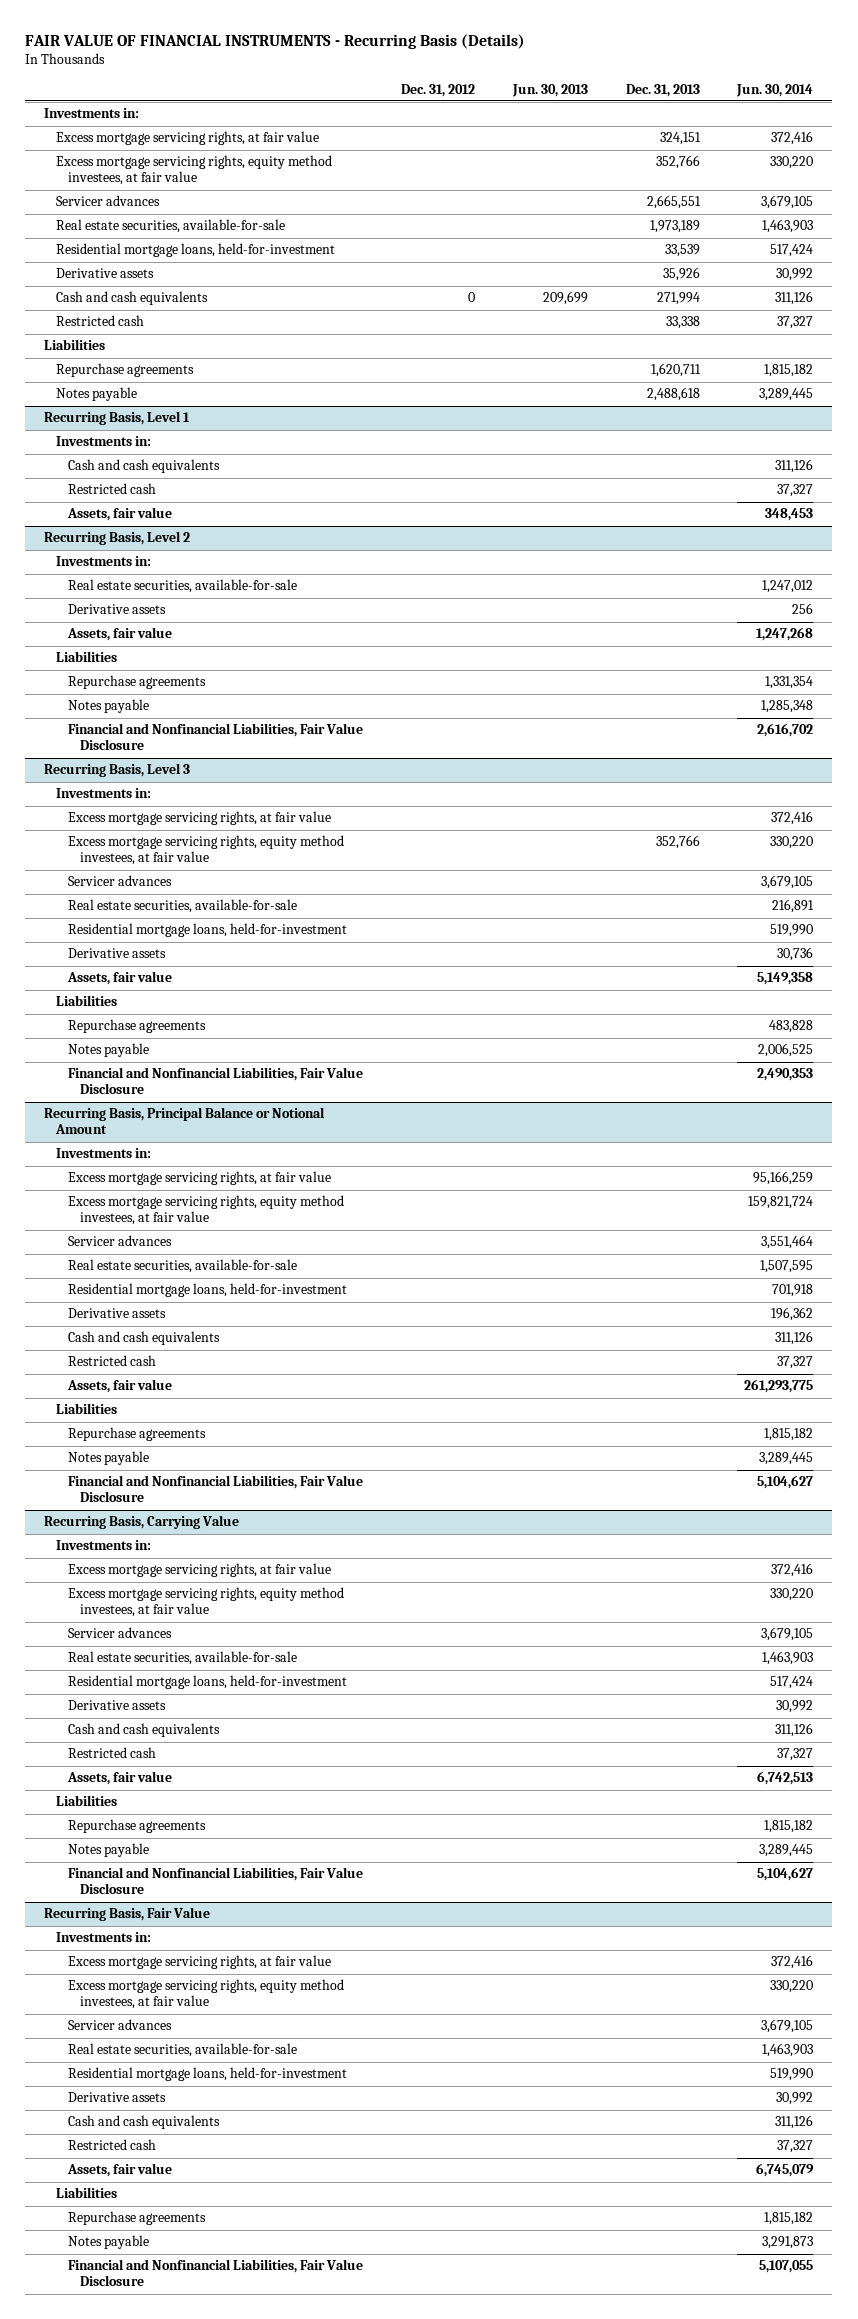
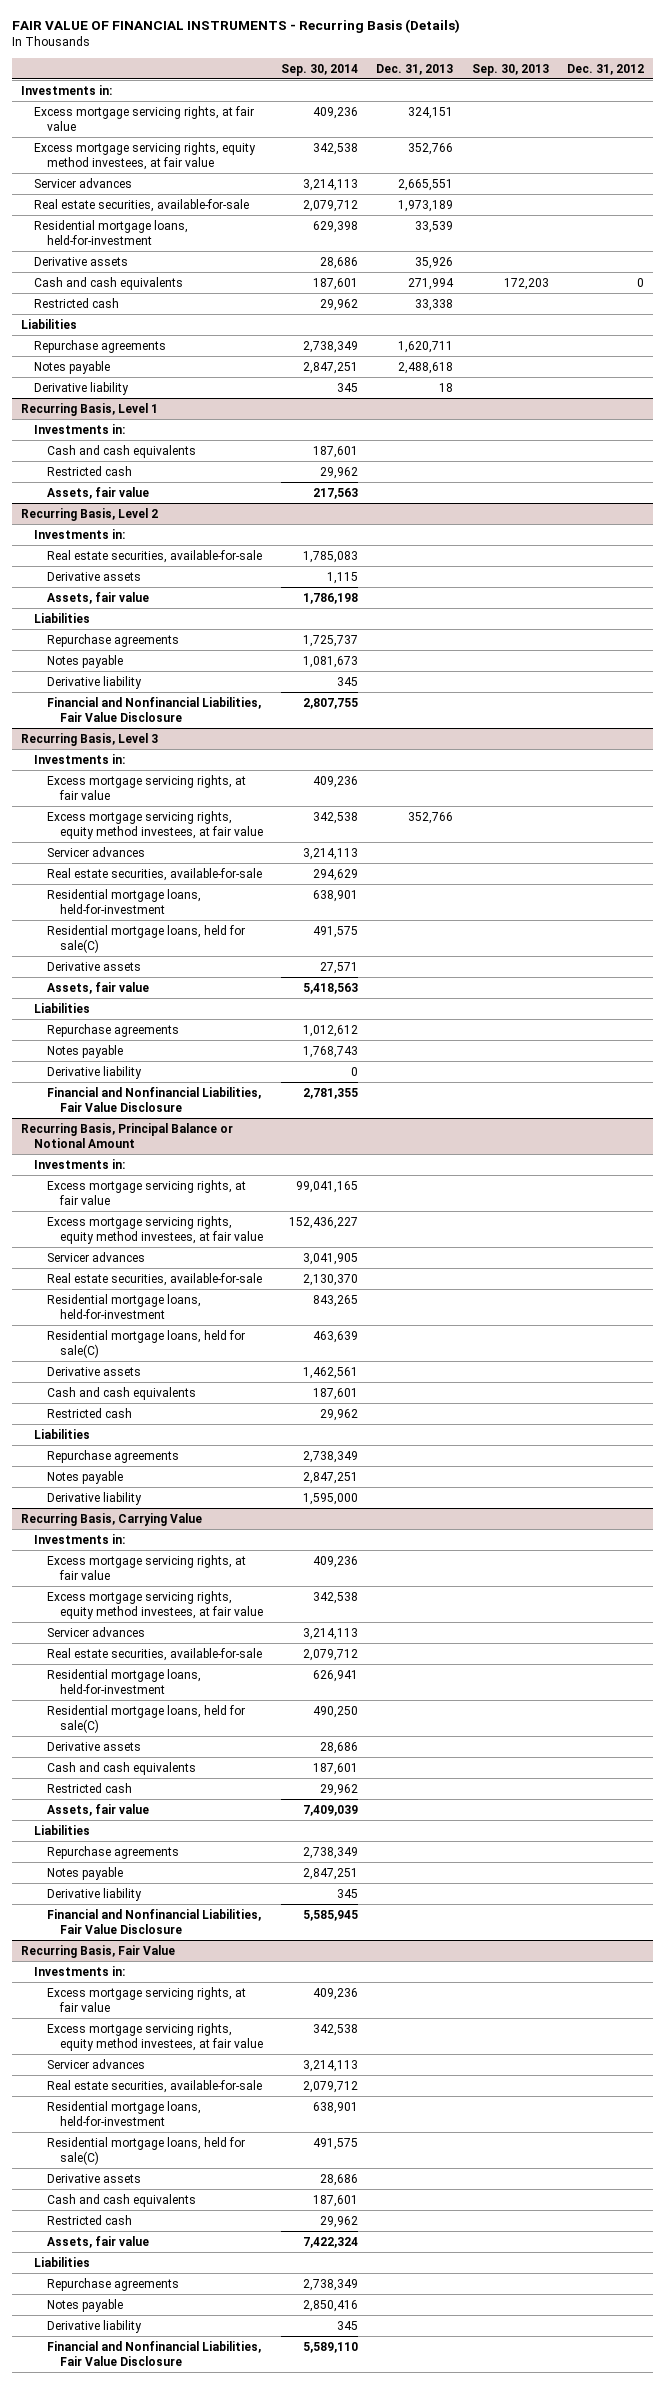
- | Dec. 31, 2012 | Jun. 30, 2013 | Dec. 31, 2013 | Jun. 30, 2014
+ | Sep. 30, 2014 | Dec. 31, 2013 | Sep. 30, 2013 | Dec. 31, 2012
+ Derivative liability | 345 | 18 | |
@ Recurring Basis, Level 2
+ Derivative liability | 345 | | |
@ Recurring Basis, Level 3
+ Residential mortgage loans, held for sale(C) | 491,575 | | |
+ Derivative liability | 0 | | |
@ Recurring Basis, Principal Balance or Notional Amount
+ Residential mortgage loans, held for sale(C) | 463,639 | | |
- Assets, fair value | | | | 261,293,775
- Financial and Nonfinancial Liabilities, Fair Value Disclosure | | | | 5,104,627
+ Derivative liability | 1,595,000 | | |
@ Recurring Basis, Carrying Value
+ Residential mortgage loans, held for sale(C) | 490,250 | | |
+ Derivative liability | 345 | | |
@ Recurring Basis, Fair Value
+ Residential mortgage loans, held for sale(C) | 491,575 | | |
+ Derivative liability | 345 | | |

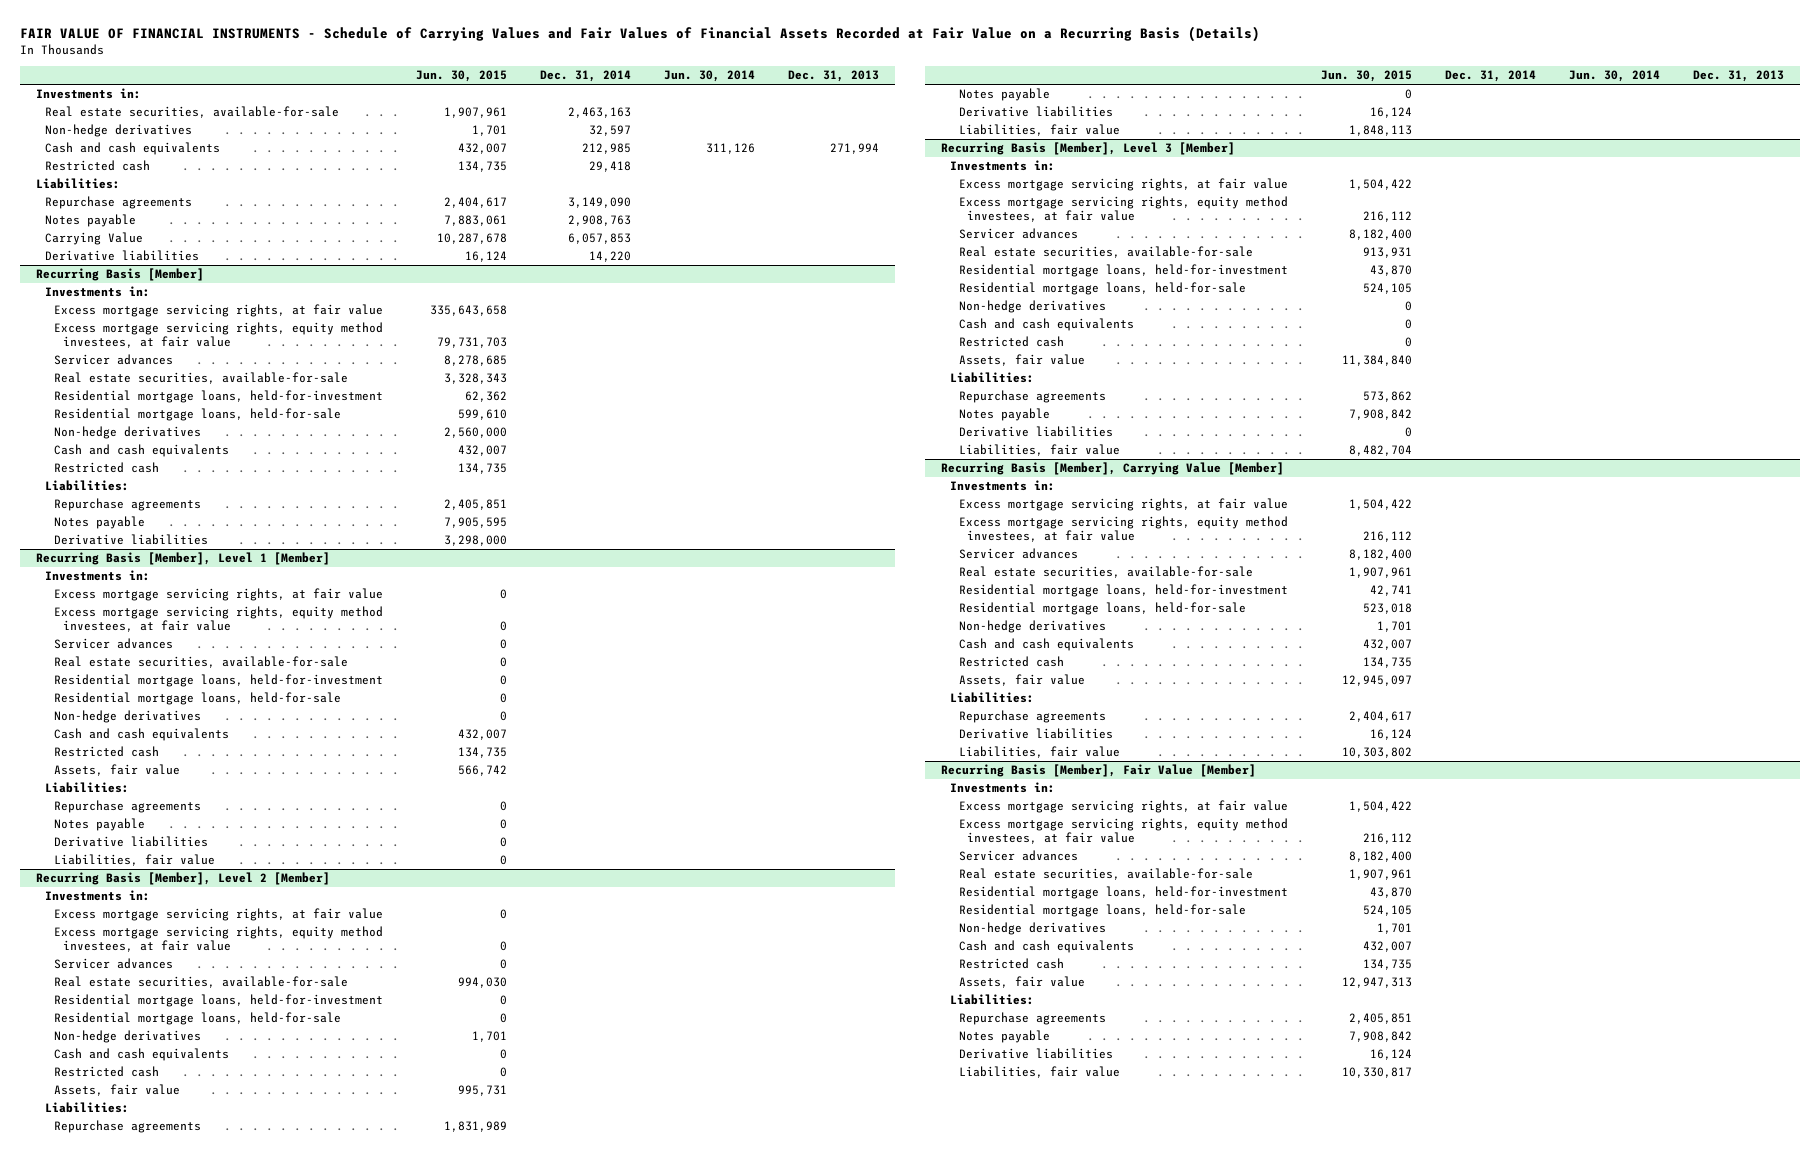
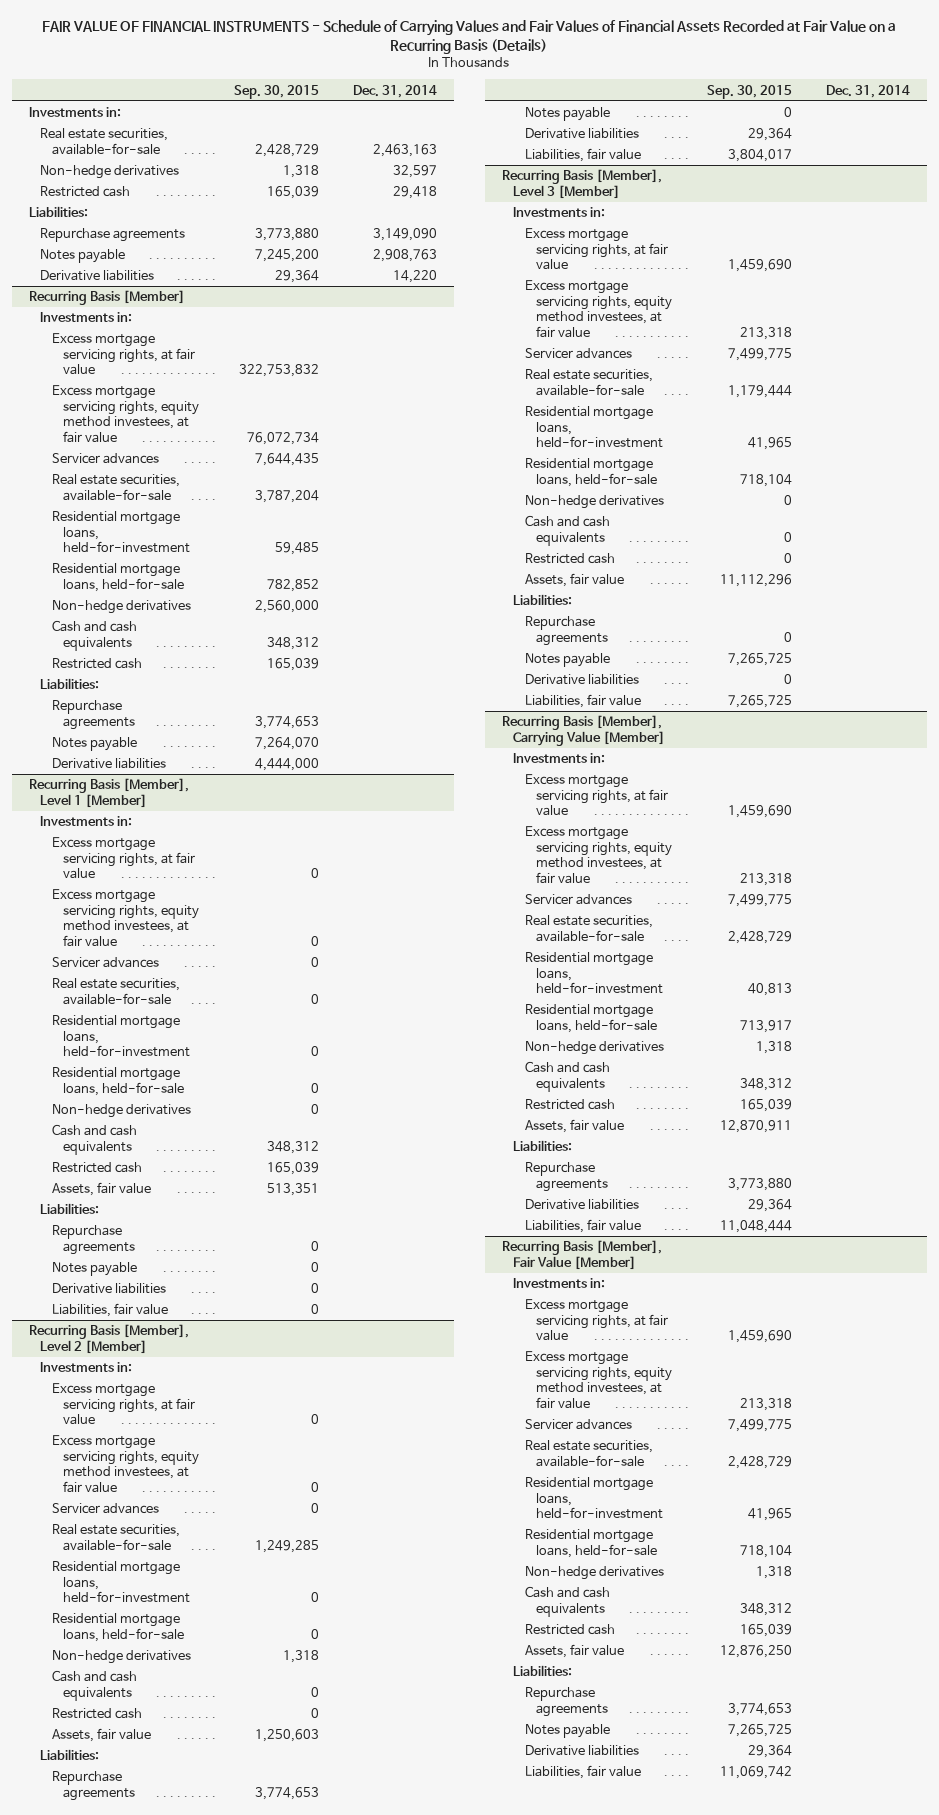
- | Jun. 30, 2015 | Dec. 31, 2014 | Jun. 30, 2014 | Dec. 31, 2013
+ | Sep. 30, 2015 | Dec. 31, 2014
- Cash and cash equivalents | 432,007 | 212,985 | 311,126 | 271,994
- Carrying Value | 10,287,678 | 6,057,853 | |

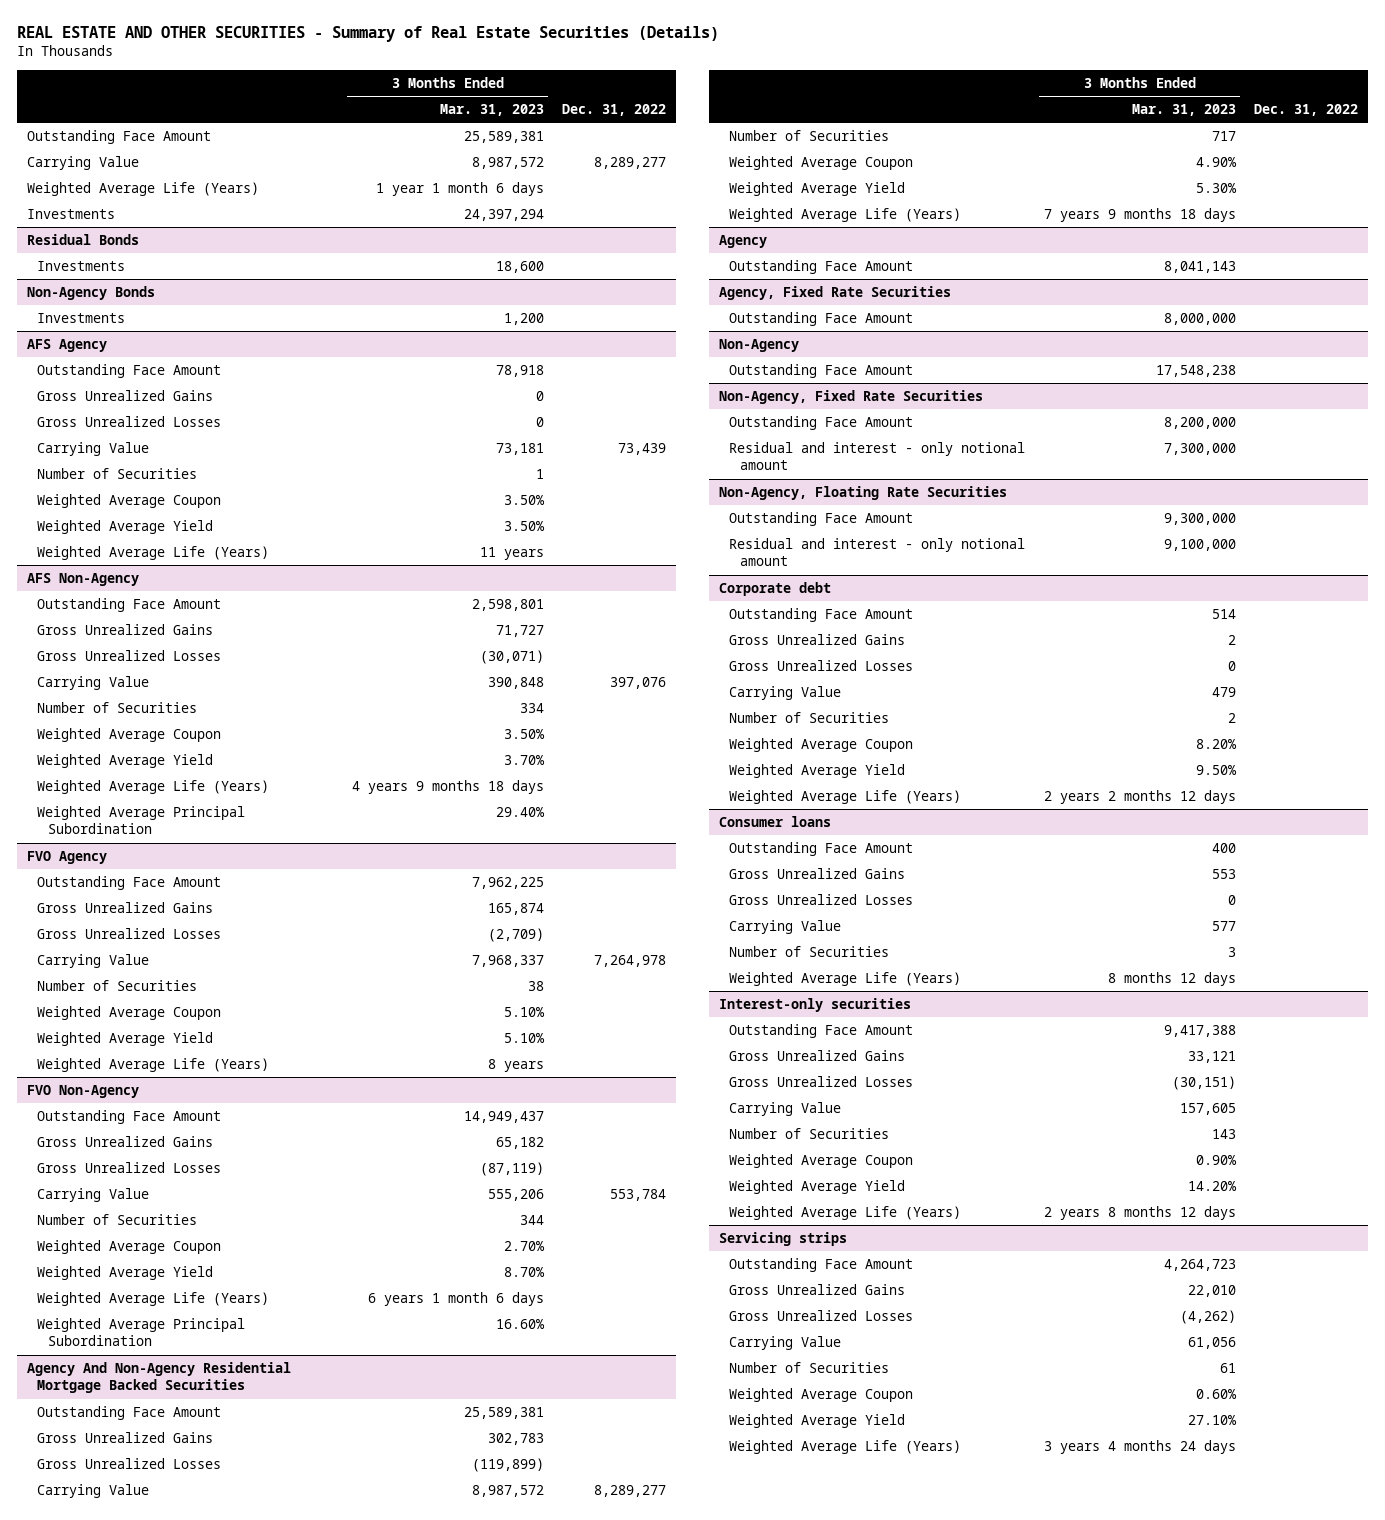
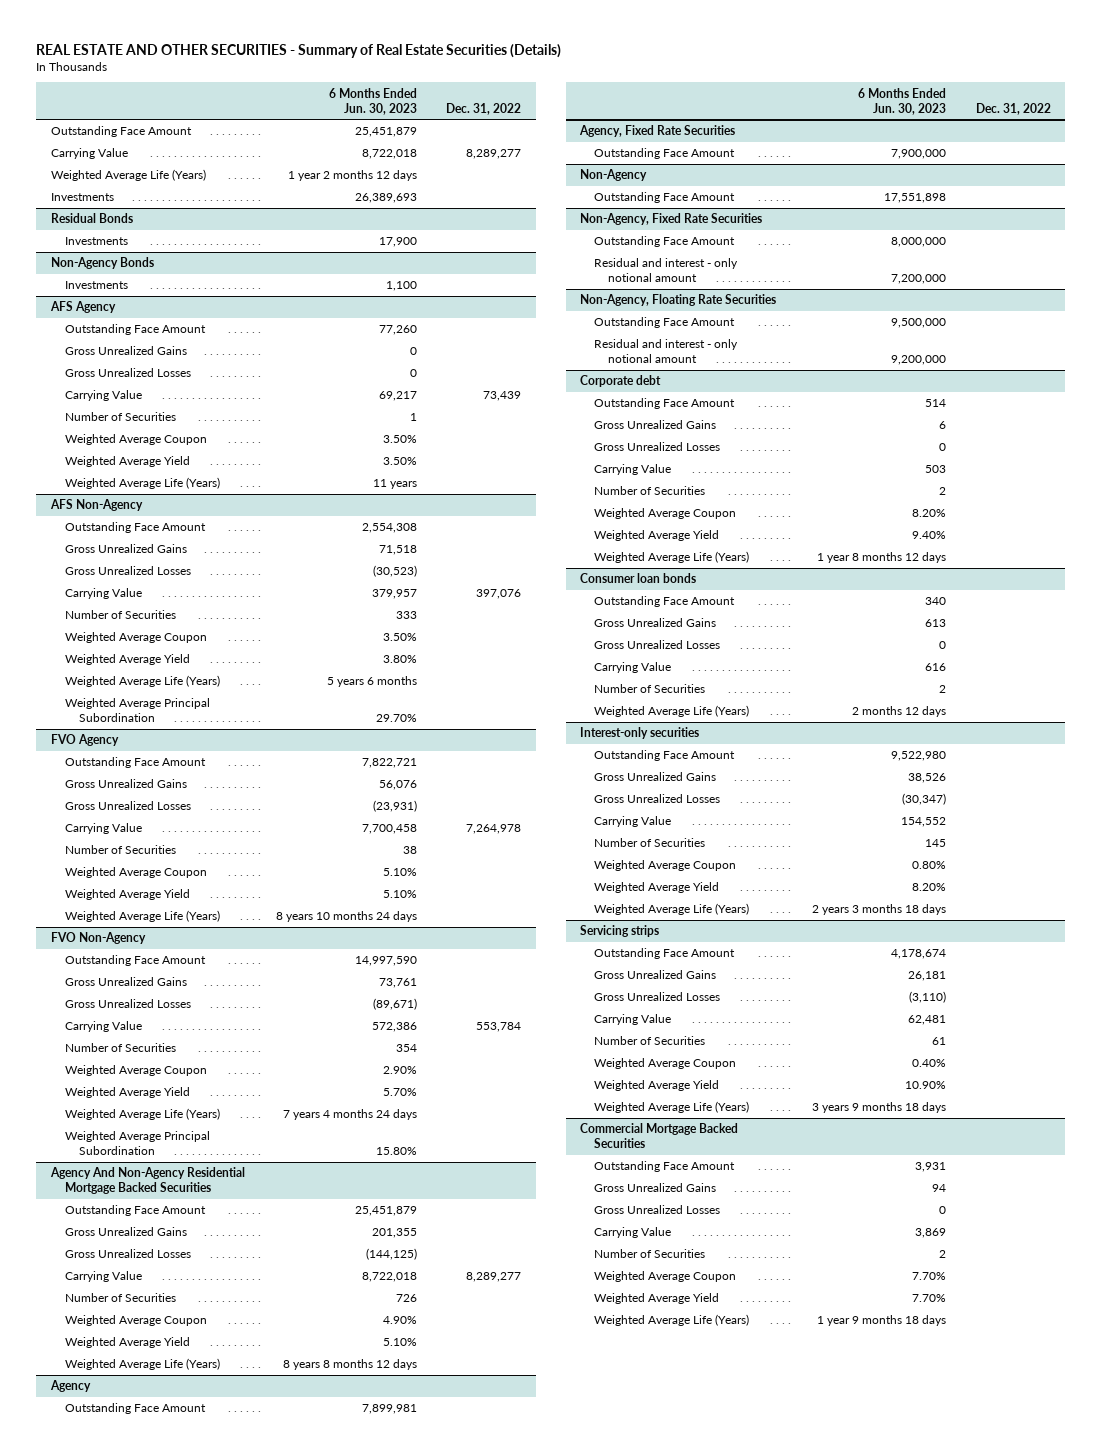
- | 3 Months Ended Mar. 31, 2023 | Dec. 31, 2022
+ | 6 Months Ended Jun. 30, 2023 | Dec. 31, 2022
- Consumer loans
+ Consumer loan bonds
+ Commercial Mortgage Backed Securities
+ Outstanding Face Amount | 3,931 |
+ Gross Unrealized Gains | 94 |
+ Gross Unrealized Losses | 0 |
+ Carrying Value | 3,869 |
+ Number of Securities | 2 |
+ Weighted Average Coupon | 7.70% |
+ Weighted Average Yield | 7.70% |
+ Weighted Average Life (Years) | 1 year 9 months 18 days |

